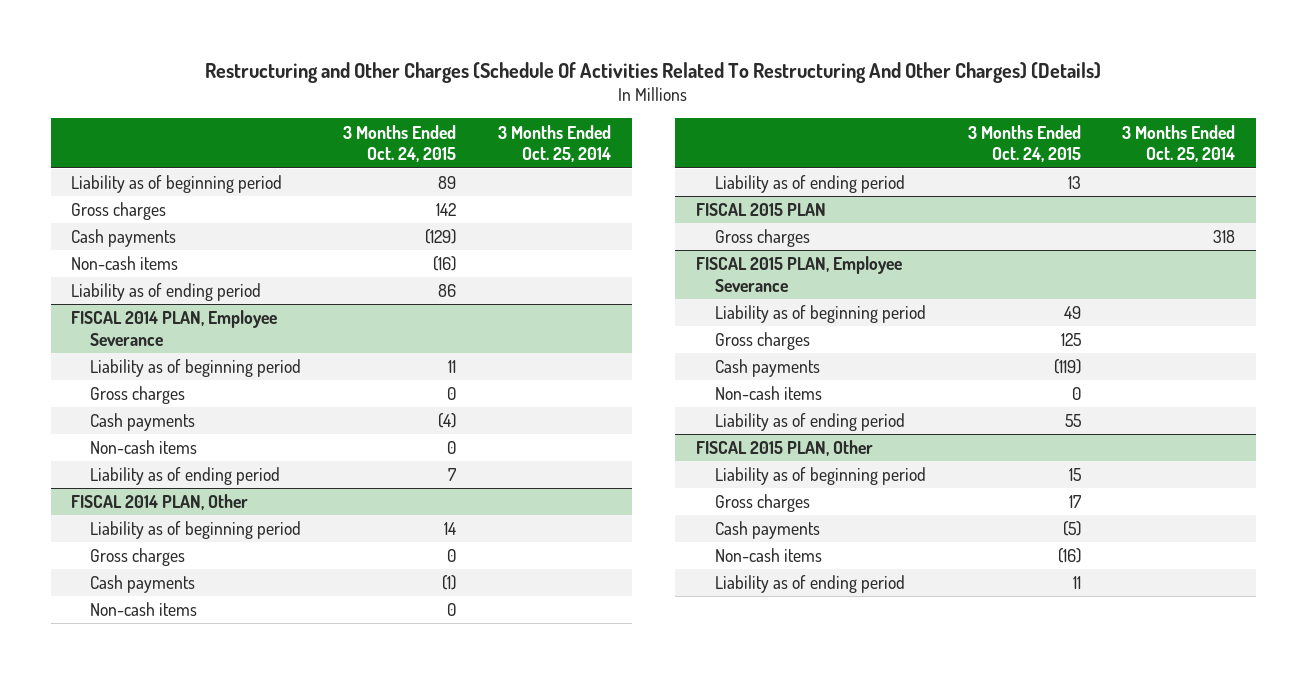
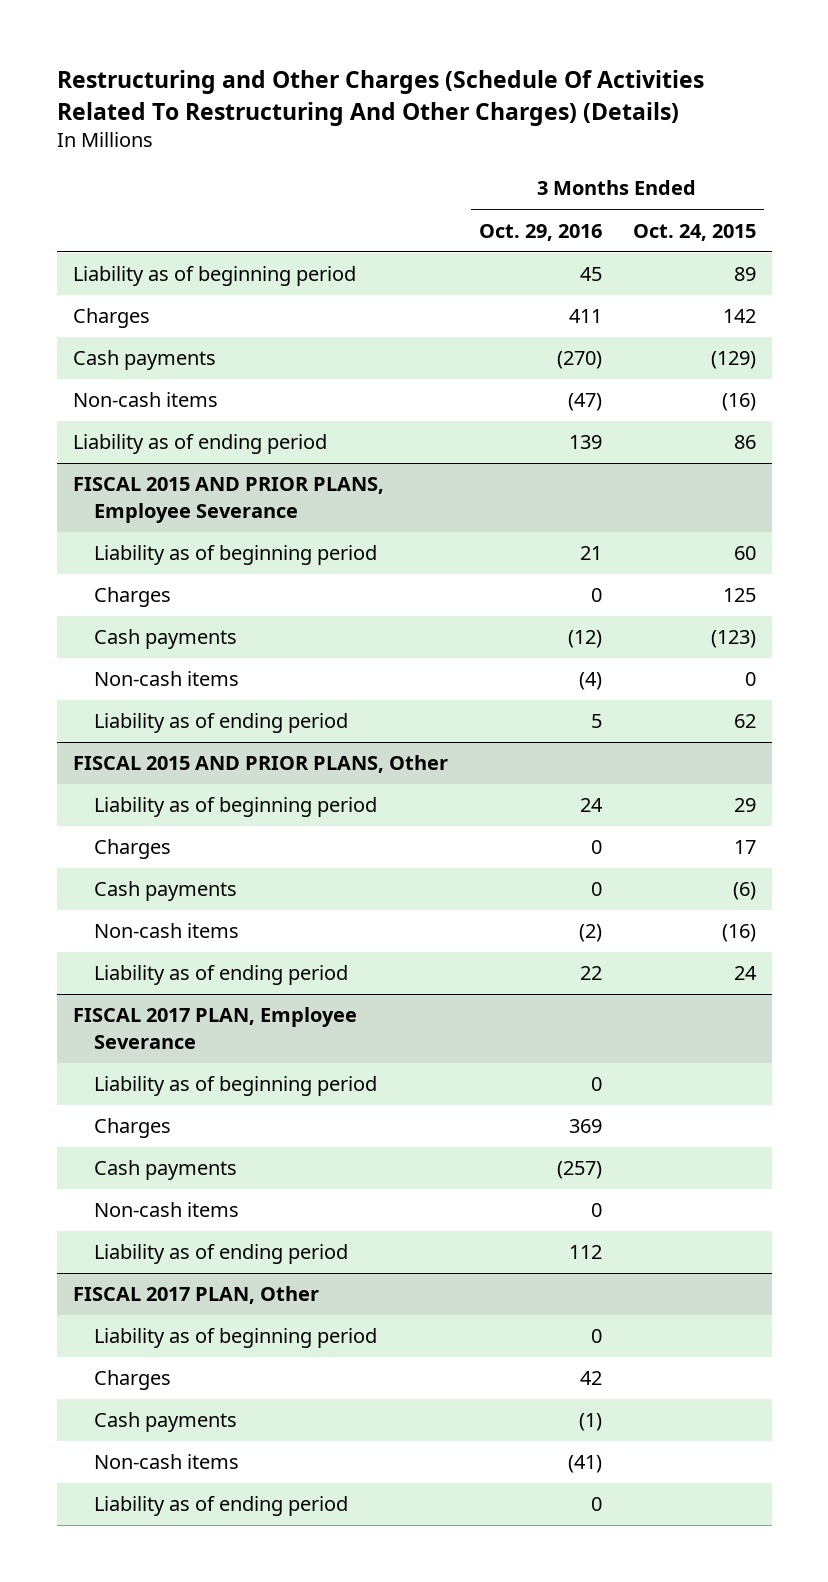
- | 3 Months Ended Oct. 24, 2015 | 3 Months Ended Oct. 25, 2014
+ | 3 Months Ended Oct. 29, 2016 | 3 Months Ended Oct. 24, 2015
- Gross charges | 142 |
+ Charges | 411 | 142
- FISCAL 2014 PLAN, Employee Severance
- Liability as of beginning period | 11 |
- Gross charges | 0 |
- Cash payments | (4) |
- Non-cash items | 0 |
- Liability as of ending period | 7 |
- FISCAL 2014 PLAN, Other
- Liability as of beginning period | 14 |
- Gross charges | 0 |
- Cash payments | (1) |
- Non-cash items | 0 |
- Liability as of ending period | 13 |
- FISCAL 2015 PLAN
- Gross charges | | 318
- FISCAL 2015 PLAN, Employee Severance
- Liability as of beginning period | 49 |
- Gross charges | 125 |
- Cash payments | (119) |
+ FISCAL 2015 AND PRIOR PLANS, Employee Severance
+ Liability as of beginning period | 21 | 60
+ Charges | 0 | 125
+ Cash payments | (12) | (123)
- Liability as of ending period | 55 |
- FISCAL 2015 PLAN, Other
- Liability as of beginning period | 15 |
- Gross charges | 17 |
- Cash payments | (5) |
+ Liability as of ending period | 5 | 62
+ FISCAL 2015 AND PRIOR PLANS, Other
+ Liability as of beginning period | 24 | 29
+ Charges | 0 | 17
+ Cash payments | 0 | (6)
- Liability as of ending period | 11 |
+ Liability as of ending period | 22 | 24
+ FISCAL 2017 PLAN, Employee Severance
+ Liability as of beginning period | 0 |
+ Charges | 369 |
+ Cash payments | (257) |
+ Non-cash items | 0 |
+ Liability as of ending period | 112 |
+ FISCAL 2017 PLAN, Other
+ Liability as of beginning period | 0 |
+ Charges | 42 |
+ Cash payments | (1) |
+ Non-cash items | (41) |
+ Liability as of ending period | 0 |

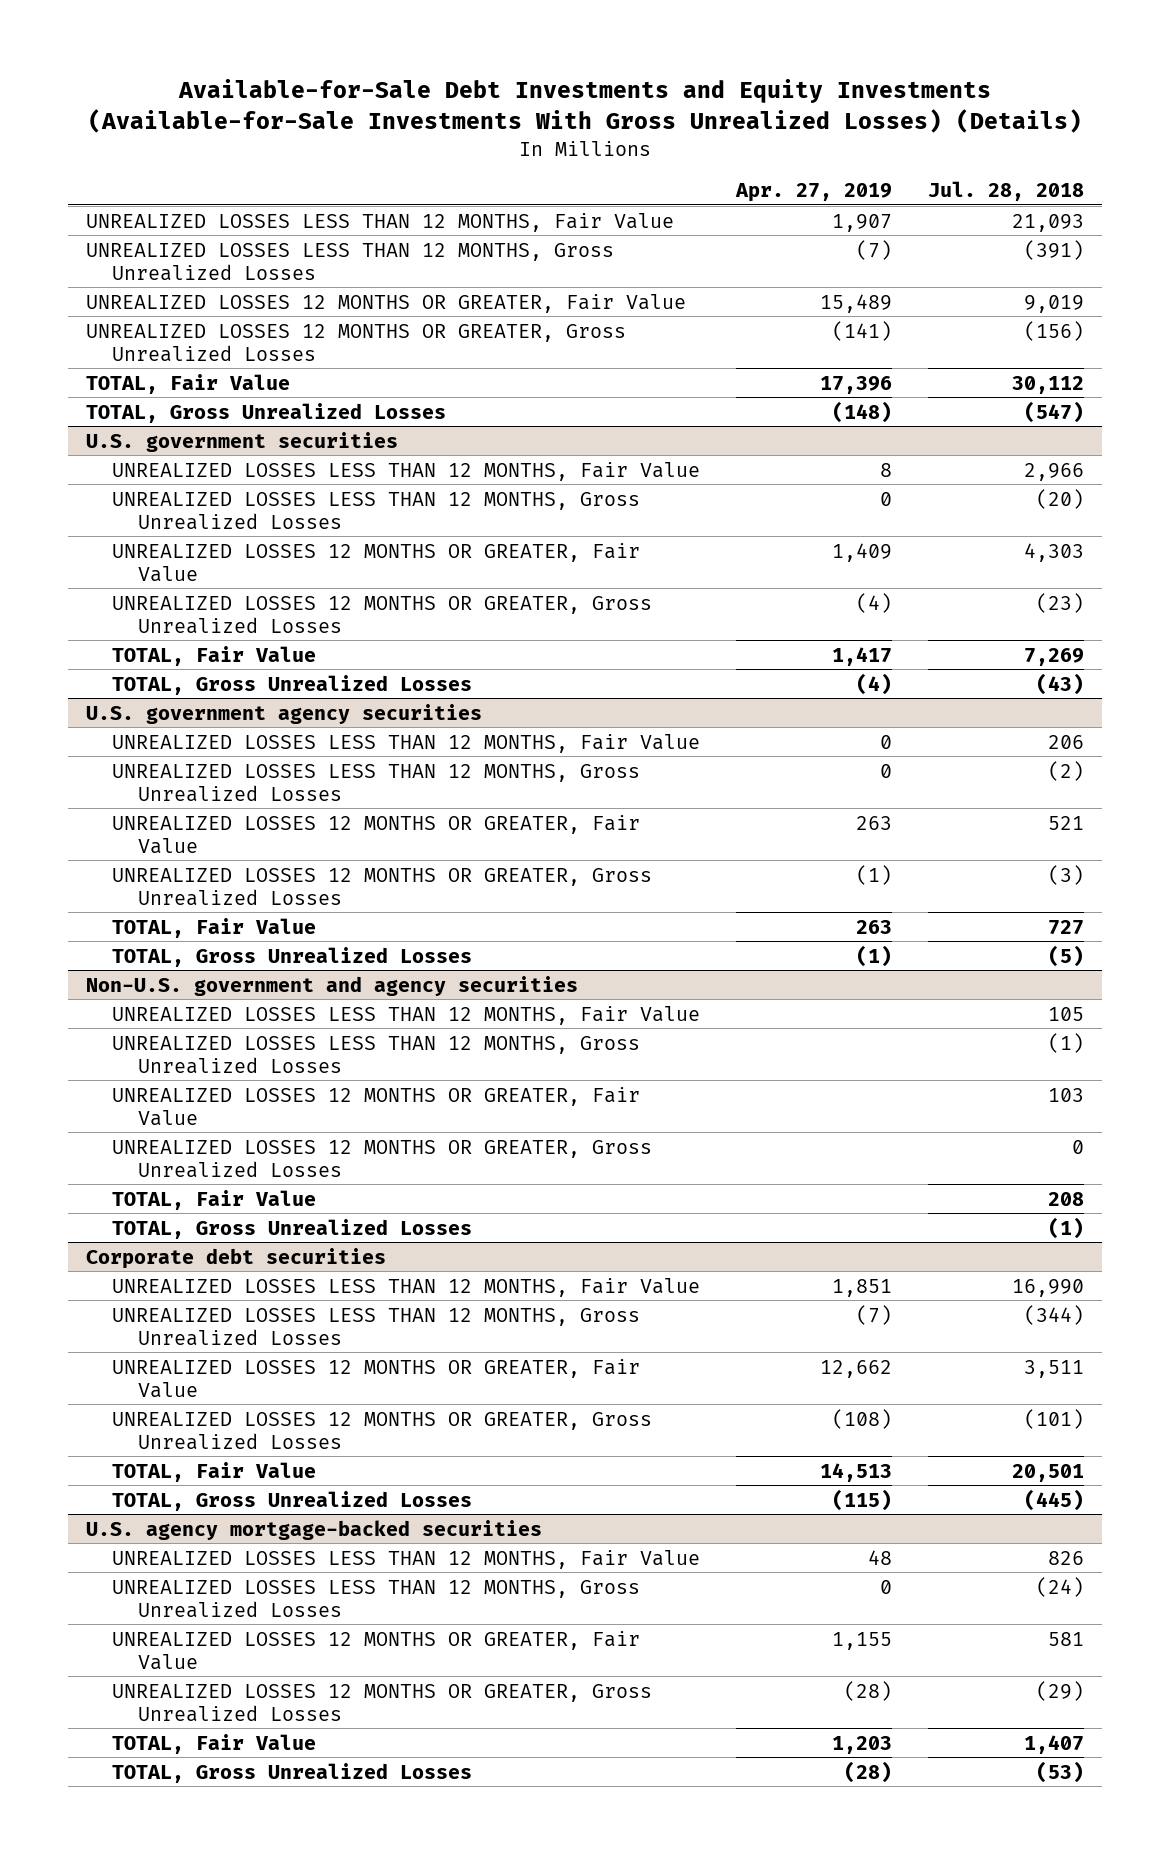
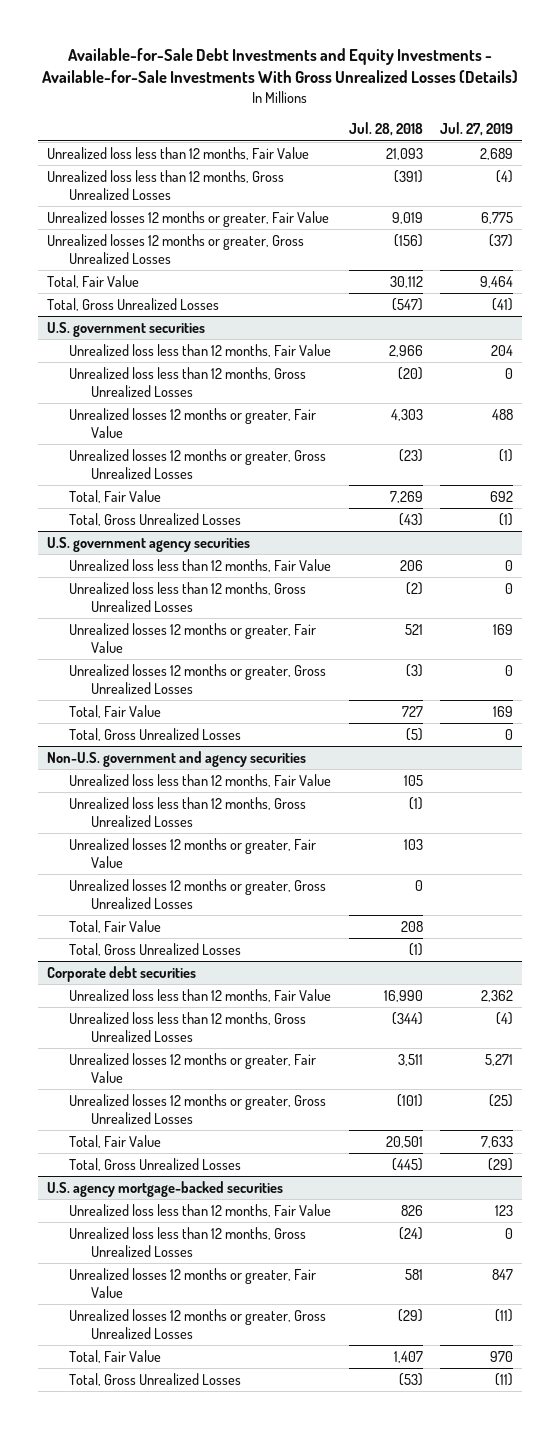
- Available-for-Sale Debt Investments and Equity Investments (Available-for-Sale Investments With Gross Unrealized Losses) (Details)
+ Available-for-Sale Debt Investments and Equity Investments - Available-for-Sale Investments With Gross Unrealized Losses (Details)
- | Apr. 27, 2019 | Jul. 28, 2018
+ | Jul. 28, 2018 | Jul. 27, 2019
- UNREALIZED LOSSES LESS THAN 12 MONTHS, Fair Value | 1,907 | 21,093
- UNREALIZED LOSSES LESS THAN 12 MONTHS, Gross Unrealized Losses | (7) | (391)
- UNREALIZED LOSSES 12 MONTHS OR GREATER, Fair Value | 15,489 | 9,019
- UNREALIZED LOSSES 12 MONTHS OR GREATER, Gross Unrealized Losses | (141) | (156)
- TOTAL, Fair Value | 17,396 | 30,112
- TOTAL, Gross Unrealized Losses | (148) | (547)
+ Unrealized loss less than 12 months, Fair Value | 21,093 | 2,689
+ Unrealized loss less than 12 months, Gross Unrealized Losses | (391) | (4)
+ Unrealized losses 12 months or greater, Fair Value | 9,019 | 6,775
+ Unrealized losses 12 months or greater, Gross Unrealized Losses | (156) | (37)
+ Total, Fair Value | 30,112 | 9,464
+ Total, Gross Unrealized Losses | (547) | (41)
@ U.S. government securities
- UNREALIZED LOSSES LESS THAN 12 MONTHS, Fair Value | 8 | 2,966
- UNREALIZED LOSSES LESS THAN 12 MONTHS, Gross Unrealized Losses | 0 | (20)
- UNREALIZED LOSSES 12 MONTHS OR GREATER, Fair Value | 1,409 | 4,303
- UNREALIZED LOSSES 12 MONTHS OR GREATER, Gross Unrealized Losses | (4) | (23)
- TOTAL, Fair Value | 1,417 | 7,269
- TOTAL, Gross Unrealized Losses | (4) | (43)
+ Unrealized loss less than 12 months, Fair Value | 2,966 | 204
+ Unrealized loss less than 12 months, Gross Unrealized Losses | (20) | 0
+ Unrealized losses 12 months or greater, Fair Value | 4,303 | 488
+ Unrealized losses 12 months or greater, Gross Unrealized Losses | (23) | (1)
+ Total, Fair Value | 7,269 | 692
+ Total, Gross Unrealized Losses | (43) | (1)
@ U.S. government agency securities
- UNREALIZED LOSSES LESS THAN 12 MONTHS, Fair Value | 0 | 206
- UNREALIZED LOSSES LESS THAN 12 MONTHS, Gross Unrealized Losses | 0 | (2)
- UNREALIZED LOSSES 12 MONTHS OR GREATER, Fair Value | 263 | 521
- UNREALIZED LOSSES 12 MONTHS OR GREATER, Gross Unrealized Losses | (1) | (3)
- TOTAL, Fair Value | 263 | 727
- TOTAL, Gross Unrealized Losses | (1) | (5)
+ Unrealized loss less than 12 months, Fair Value | 206 | 0
+ Unrealized loss less than 12 months, Gross Unrealized Losses | (2) | 0
+ Unrealized losses 12 months or greater, Fair Value | 521 | 169
+ Unrealized losses 12 months or greater, Gross Unrealized Losses | (3) | 0
+ Total, Fair Value | 727 | 169
+ Total, Gross Unrealized Losses | (5) | 0
@ Non-U.S. government and agency securities
- UNREALIZED LOSSES LESS THAN 12 MONTHS, Fair Value | | 105
- UNREALIZED LOSSES LESS THAN 12 MONTHS, Gross Unrealized Losses | | (1)
- UNREALIZED LOSSES 12 MONTHS OR GREATER, Fair Value | | 103
- UNREALIZED LOSSES 12 MONTHS OR GREATER, Gross Unrealized Losses | | 0
- TOTAL, Fair Value | | 208
- TOTAL, Gross Unrealized Losses | | (1)
+ Unrealized loss less than 12 months, Fair Value | 105 |
+ Unrealized loss less than 12 months, Gross Unrealized Losses | (1) |
+ Unrealized losses 12 months or greater, Fair Value | 103 |
+ Unrealized losses 12 months or greater, Gross Unrealized Losses | 0 |
+ Total, Fair Value | 208 |
+ Total, Gross Unrealized Losses | (1) |
@ Corporate debt securities
- UNREALIZED LOSSES LESS THAN 12 MONTHS, Fair Value | 1,851 | 16,990
- UNREALIZED LOSSES LESS THAN 12 MONTHS, Gross Unrealized Losses | (7) | (344)
- UNREALIZED LOSSES 12 MONTHS OR GREATER, Fair Value | 12,662 | 3,511
- UNREALIZED LOSSES 12 MONTHS OR GREATER, Gross Unrealized Losses | (108) | (101)
- TOTAL, Fair Value | 14,513 | 20,501
- TOTAL, Gross Unrealized Losses | (115) | (445)
+ Unrealized loss less than 12 months, Fair Value | 16,990 | 2,362
+ Unrealized loss less than 12 months, Gross Unrealized Losses | (344) | (4)
+ Unrealized losses 12 months or greater, Fair Value | 3,511 | 5,271
+ Unrealized losses 12 months or greater, Gross Unrealized Losses | (101) | (25)
+ Total, Fair Value | 20,501 | 7,633
+ Total, Gross Unrealized Losses | (445) | (29)
@ U.S. agency mortgage-backed securities
- UNREALIZED LOSSES LESS THAN 12 MONTHS, Fair Value | 48 | 826
- UNREALIZED LOSSES LESS THAN 12 MONTHS, Gross Unrealized Losses | 0 | (24)
- UNREALIZED LOSSES 12 MONTHS OR GREATER, Fair Value | 1,155 | 581
- UNREALIZED LOSSES 12 MONTHS OR GREATER, Gross Unrealized Losses | (28) | (29)
- TOTAL, Fair Value | 1,203 | 1,407
- TOTAL, Gross Unrealized Losses | (28) | (53)
+ Unrealized loss less than 12 months, Fair Value | 826 | 123
+ Unrealized loss less than 12 months, Gross Unrealized Losses | (24) | 0
+ Unrealized losses 12 months or greater, Fair Value | 581 | 847
+ Unrealized losses 12 months or greater, Gross Unrealized Losses | (29) | (11)
+ Total, Fair Value | 1,407 | 970
+ Total, Gross Unrealized Losses | (53) | (11)

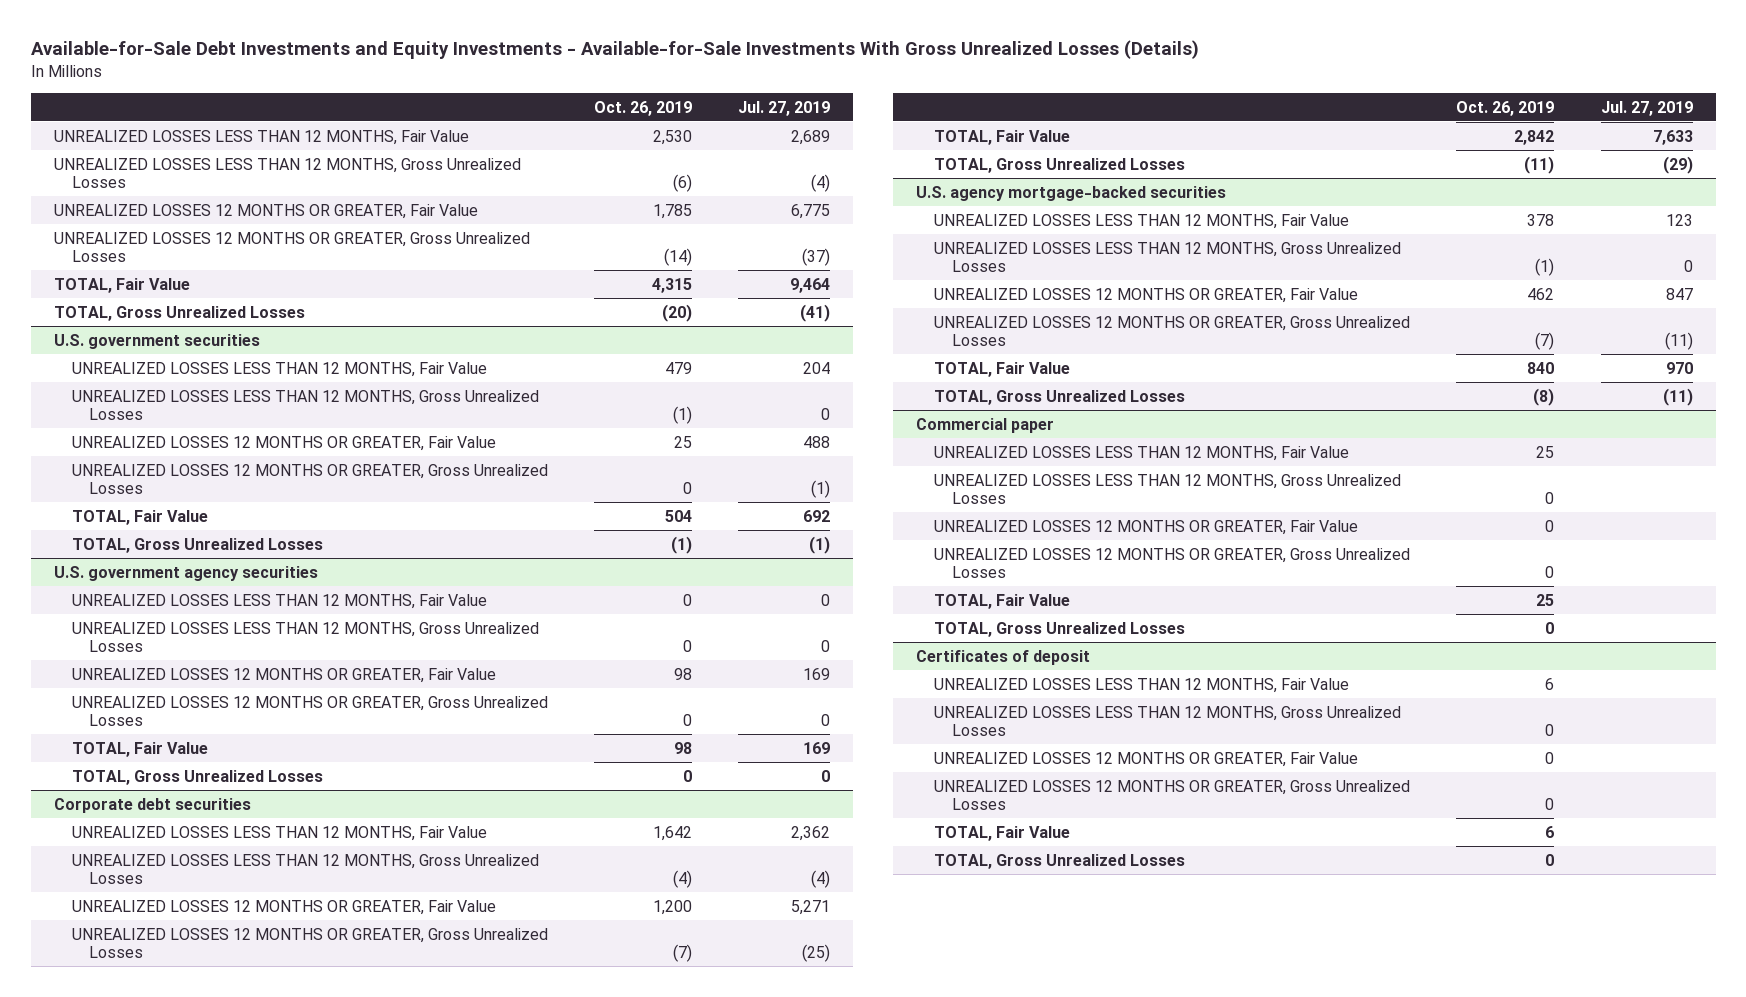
- | Jul. 28, 2018 | Jul. 27, 2019
+ | Oct. 26, 2019 | Jul. 27, 2019
- Unrealized loss less than 12 months, Fair Value | 21,093 | 2,689
- Unrealized loss less than 12 months, Gross Unrealized Losses | (391) | (4)
- Unrealized losses 12 months or greater, Fair Value | 9,019 | 6,775
- Unrealized losses 12 months or greater, Gross Unrealized Losses | (156) | (37)
- Total, Fair Value | 30,112 | 9,464
- Total, Gross Unrealized Losses | (547) | (41)
+ UNREALIZED LOSSES LESS THAN 12 MONTHS, Fair Value | 2,530 | 2,689
+ UNREALIZED LOSSES LESS THAN 12 MONTHS, Gross Unrealized Losses | (6) | (4)
+ UNREALIZED LOSSES 12 MONTHS OR GREATER, Fair Value | 1,785 | 6,775
+ UNREALIZED LOSSES 12 MONTHS OR GREATER, Gross Unrealized Losses | (14) | (37)
+ TOTAL, Fair Value | 4,315 | 9,464
+ TOTAL, Gross Unrealized Losses | (20) | (41)
@ U.S. government securities
- Unrealized loss less than 12 months, Fair Value | 2,966 | 204
- Unrealized loss less than 12 months, Gross Unrealized Losses | (20) | 0
- Unrealized losses 12 months or greater, Fair Value | 4,303 | 488
- Unrealized losses 12 months or greater, Gross Unrealized Losses | (23) | (1)
- Total, Fair Value | 7,269 | 692
- Total, Gross Unrealized Losses | (43) | (1)
+ UNREALIZED LOSSES LESS THAN 12 MONTHS, Fair Value | 479 | 204
+ UNREALIZED LOSSES LESS THAN 12 MONTHS, Gross Unrealized Losses | (1) | 0
+ UNREALIZED LOSSES 12 MONTHS OR GREATER, Fair Value | 25 | 488
+ UNREALIZED LOSSES 12 MONTHS OR GREATER, Gross Unrealized Losses | 0 | (1)
+ TOTAL, Fair Value | 504 | 692
+ TOTAL, Gross Unrealized Losses | (1) | (1)
@ U.S. government agency securities
- Unrealized loss less than 12 months, Fair Value | 206 | 0
- Unrealized loss less than 12 months, Gross Unrealized Losses | (2) | 0
- Unrealized losses 12 months or greater, Fair Value | 521 | 169
- Unrealized losses 12 months or greater, Gross Unrealized Losses | (3) | 0
- Total, Fair Value | 727 | 169
- Total, Gross Unrealized Losses | (5) | 0
- Non-U.S. government and agency securities
- Unrealized loss less than 12 months, Fair Value | 105 |
- Unrealized loss less than 12 months, Gross Unrealized Losses | (1) |
- Unrealized losses 12 months or greater, Fair Value | 103 |
- Unrealized losses 12 months or greater, Gross Unrealized Losses | 0 |
- Total, Fair Value | 208 |
- Total, Gross Unrealized Losses | (1) |
@ U.S. government agency securities
+ UNREALIZED LOSSES LESS THAN 12 MONTHS, Fair Value | 0 | 0
+ UNREALIZED LOSSES LESS THAN 12 MONTHS, Gross Unrealized Losses | 0 | 0
+ UNREALIZED LOSSES 12 MONTHS OR GREATER, Fair Value | 98 | 169
+ UNREALIZED LOSSES 12 MONTHS OR GREATER, Gross Unrealized Losses | 0 | 0
+ TOTAL, Fair Value | 98 | 169
+ TOTAL, Gross Unrealized Losses | 0 | 0
@ Corporate debt securities
- Unrealized loss less than 12 months, Fair Value | 16,990 | 2,362
- Unrealized loss less than 12 months, Gross Unrealized Losses | (344) | (4)
- Unrealized losses 12 months or greater, Fair Value | 3,511 | 5,271
- Unrealized losses 12 months or greater, Gross Unrealized Losses | (101) | (25)
- Total, Fair Value | 20,501 | 7,633
- Total, Gross Unrealized Losses | (445) | (29)
+ UNREALIZED LOSSES LESS THAN 12 MONTHS, Fair Value | 1,642 | 2,362
+ UNREALIZED LOSSES LESS THAN 12 MONTHS, Gross Unrealized Losses | (4) | (4)
+ UNREALIZED LOSSES 12 MONTHS OR GREATER, Fair Value | 1,200 | 5,271
+ UNREALIZED LOSSES 12 MONTHS OR GREATER, Gross Unrealized Losses | (7) | (25)
+ TOTAL, Fair Value | 2,842 | 7,633
+ TOTAL, Gross Unrealized Losses | (11) | (29)
@ U.S. agency mortgage-backed securities
- Unrealized loss less than 12 months, Fair Value | 826 | 123
- Unrealized loss less than 12 months, Gross Unrealized Losses | (24) | 0
- Unrealized losses 12 months or greater, Fair Value | 581 | 847
- Unrealized losses 12 months or greater, Gross Unrealized Losses | (29) | (11)
- Total, Fair Value | 1,407 | 970
- Total, Gross Unrealized Losses | (53) | (11)
+ UNREALIZED LOSSES LESS THAN 12 MONTHS, Fair Value | 378 | 123
+ UNREALIZED LOSSES LESS THAN 12 MONTHS, Gross Unrealized Losses | (1) | 0
+ UNREALIZED LOSSES 12 MONTHS OR GREATER, Fair Value | 462 | 847
+ UNREALIZED LOSSES 12 MONTHS OR GREATER, Gross Unrealized Losses | (7) | (11)
+ TOTAL, Fair Value | 840 | 970
+ TOTAL, Gross Unrealized Losses | (8) | (11)
+ Commercial paper
+ UNREALIZED LOSSES LESS THAN 12 MONTHS, Fair Value | 25 |
+ UNREALIZED LOSSES LESS THAN 12 MONTHS, Gross Unrealized Losses | 0 |
+ UNREALIZED LOSSES 12 MONTHS OR GREATER, Fair Value | 0 |
+ UNREALIZED LOSSES 12 MONTHS OR GREATER, Gross Unrealized Losses | 0 |
+ TOTAL, Fair Value | 25 |
+ TOTAL, Gross Unrealized Losses | 0 |
+ Certificates of deposit
+ UNREALIZED LOSSES LESS THAN 12 MONTHS, Fair Value | 6 |
+ UNREALIZED LOSSES LESS THAN 12 MONTHS, Gross Unrealized Losses | 0 |
+ UNREALIZED LOSSES 12 MONTHS OR GREATER, Fair Value | 0 |
+ UNREALIZED LOSSES 12 MONTHS OR GREATER, Gross Unrealized Losses | 0 |
+ TOTAL, Fair Value | 6 |
+ TOTAL, Gross Unrealized Losses | 0 |

